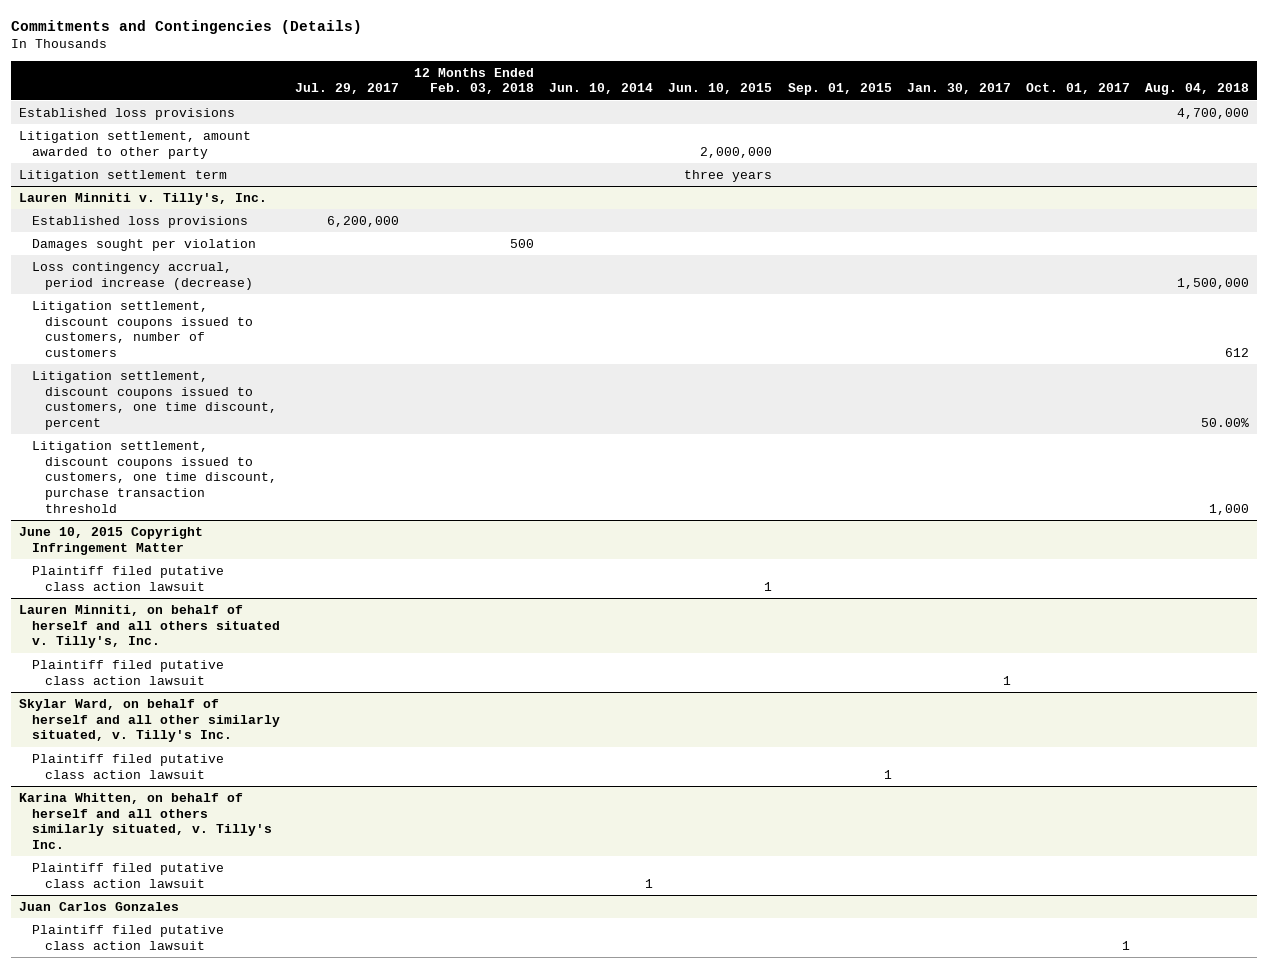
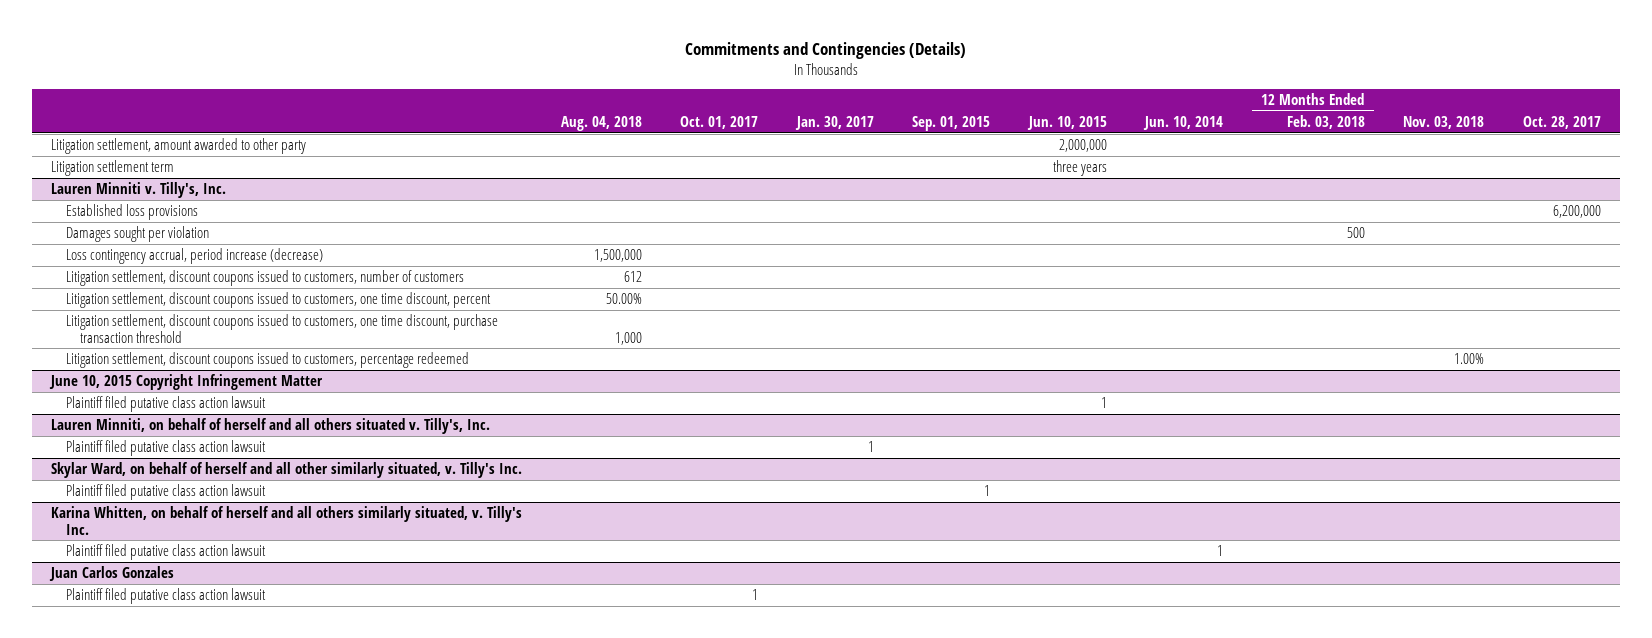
- | Jul. 29, 2017 | 12 Months Ended Feb. 03, 2018 | Jun. 10, 2014 | Jun. 10, 2015 | Sep. 01, 2015 | Jan. 30, 2017 | Oct. 01, 2017 | Aug. 04, 2018
+ | Aug. 04, 2018 | Oct. 01, 2017 | Jan. 30, 2017 | Sep. 01, 2015 | Jun. 10, 2015 | Jun. 10, 2014 | 12 Months Ended Feb. 03, 2018 | Nov. 03, 2018 | Oct. 28, 2017
- Established loss provisions | | | | | | | | 4,700,000
@ Lauren Minniti v. Tilly's, Inc.
+ Litigation settlement, discount coupons issued to customers, percentage redeemed | | | | | | | | 1.00% |

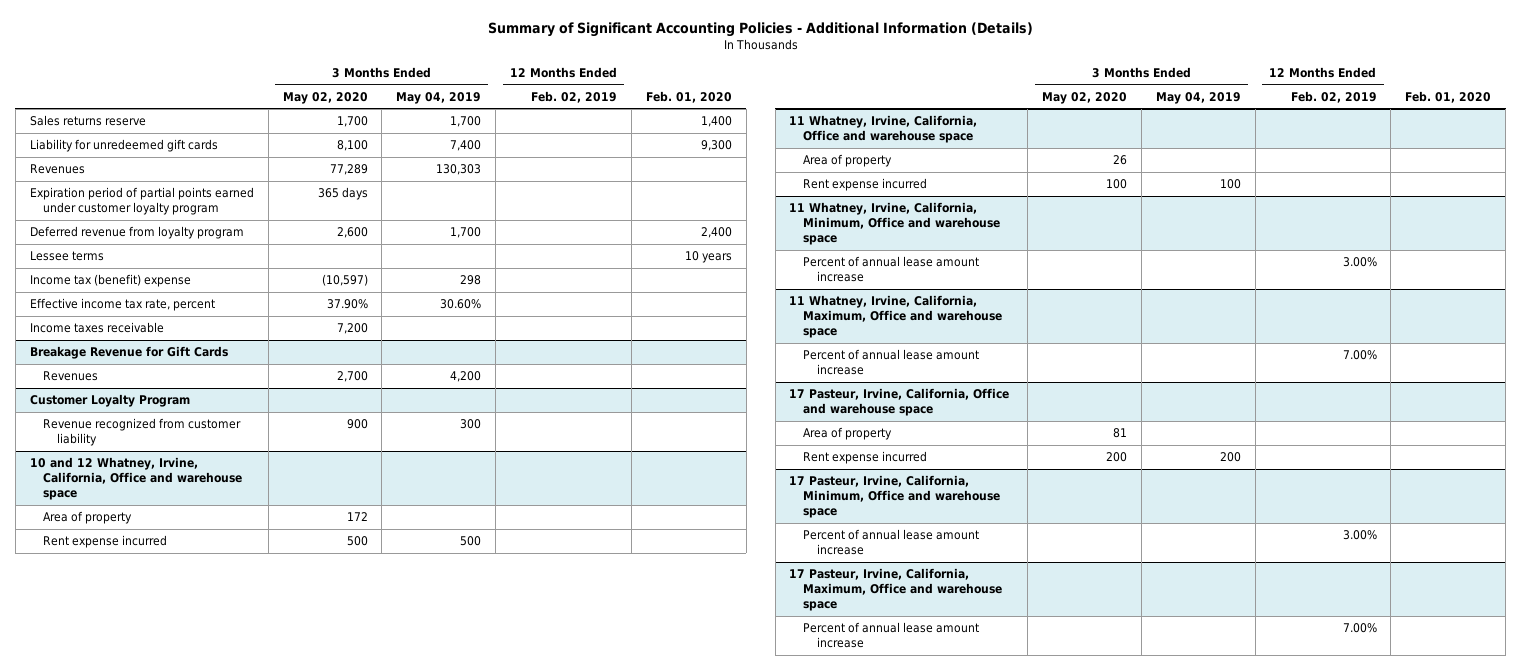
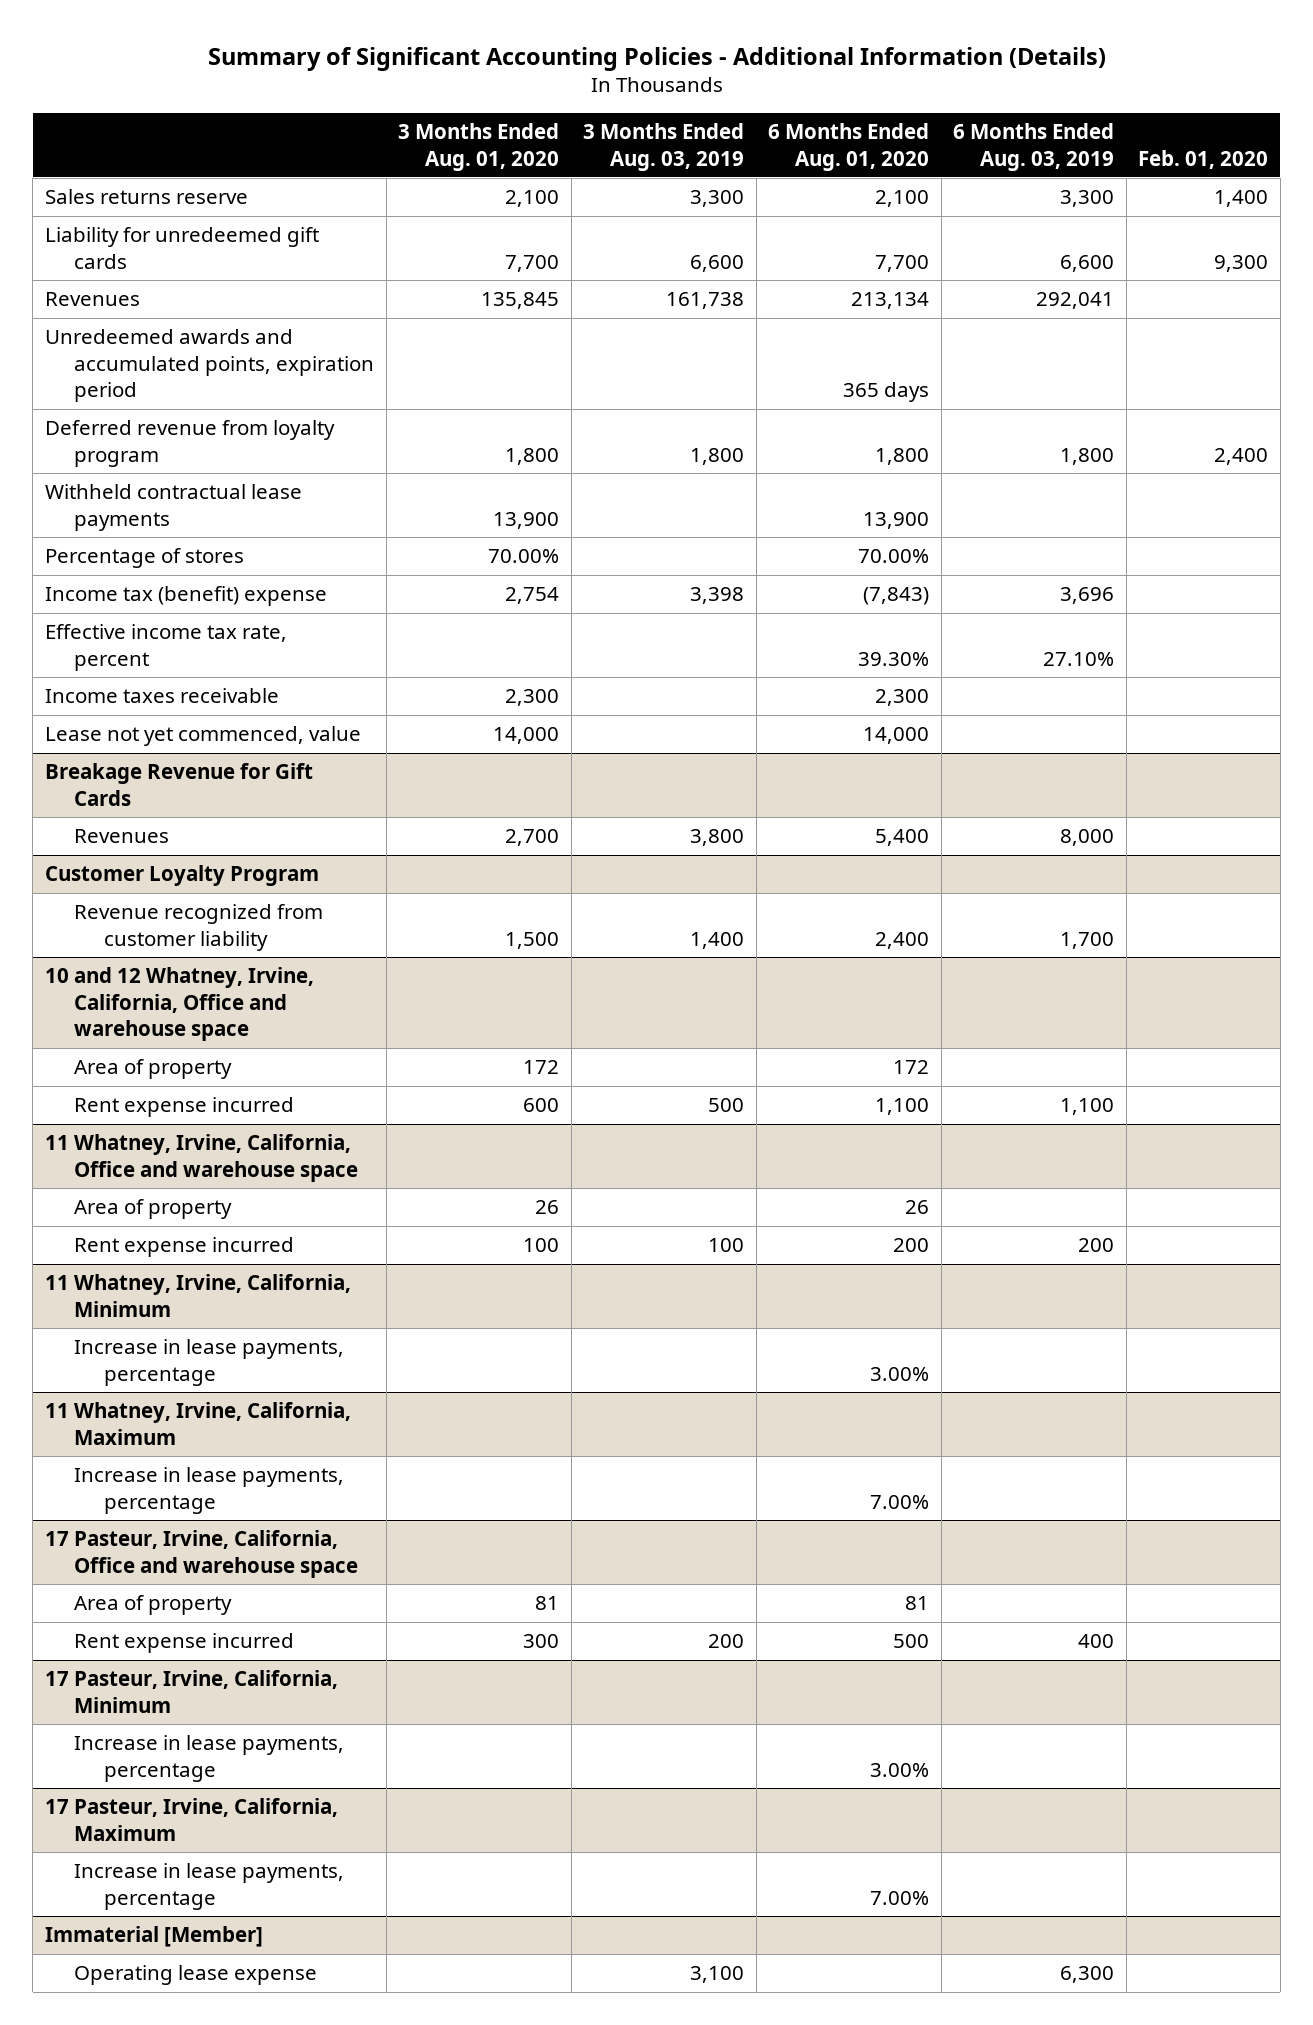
- | 3 Months Ended May 02, 2020 | 3 Months Ended May 04, 2019 | 12 Months Ended Feb. 02, 2019 | Feb. 01, 2020
+ | 3 Months Ended Aug. 01, 2020 | 3 Months Ended Aug. 03, 2019 | 6 Months Ended Aug. 01, 2020 | 6 Months Ended Aug. 03, 2019 | Feb. 01, 2020
- Expiration period of partial points earned under customer loyalty program | 365 days | | |
+ Unredeemed awards and accumulated points, expiration period | | | 365 days | |
- Lessee terms | | | | 10 years
+ Withheld contractual lease payments | 13,900 | | 13,900 | |
+ Percentage of stores | 70.00% | | 70.00% | |
+ Lease not yet commenced, value | 14,000 | | 14,000 | |
- 11 Whatney, Irvine, California, Minimum, Office and warehouse space
- Percent of annual lease amount increase | | | 3.00% |
- 11 Whatney, Irvine, California, Maximum, Office and warehouse space
- Percent of annual lease amount increase | | | 7.00% |
+ 11 Whatney, Irvine, California, Minimum
+ Increase in lease payments, percentage | | | 3.00% | |
+ 11 Whatney, Irvine, California, Maximum
+ Increase in lease payments, percentage | | | 7.00% | |
- 17 Pasteur, Irvine, California, Minimum, Office and warehouse space
- Percent of annual lease amount increase | | | 3.00% |
- 17 Pasteur, Irvine, California, Maximum, Office and warehouse space
- Percent of annual lease amount increase | | | 7.00% |
+ 17 Pasteur, Irvine, California, Minimum
+ Increase in lease payments, percentage | | | 3.00% | |
+ 17 Pasteur, Irvine, California, Maximum
+ Increase in lease payments, percentage | | | 7.00% | |
+ Immaterial [Member]
+ Operating lease expense | | 3,100 | | 6,300 |

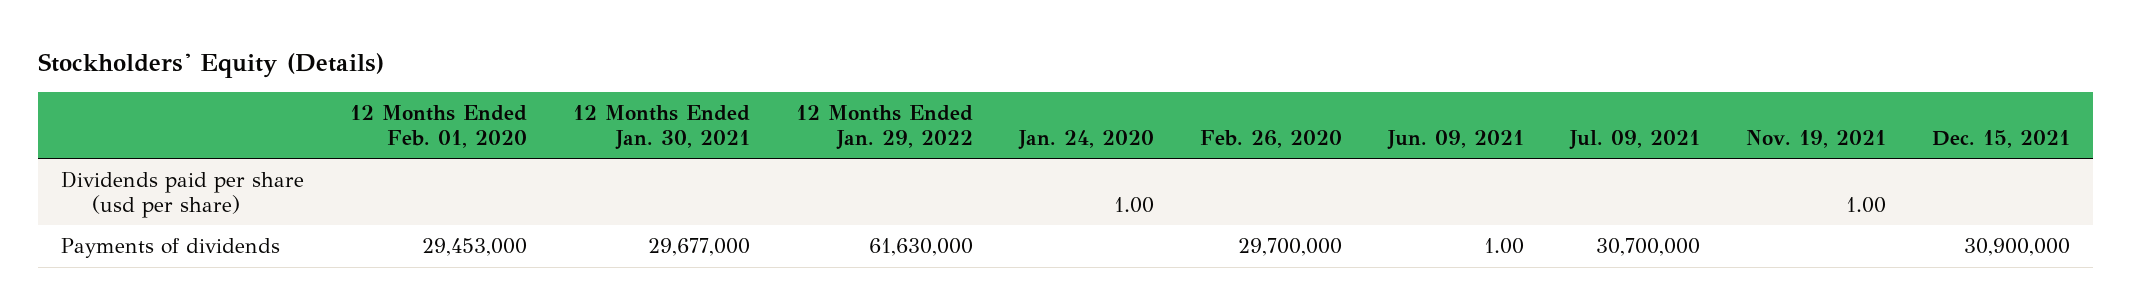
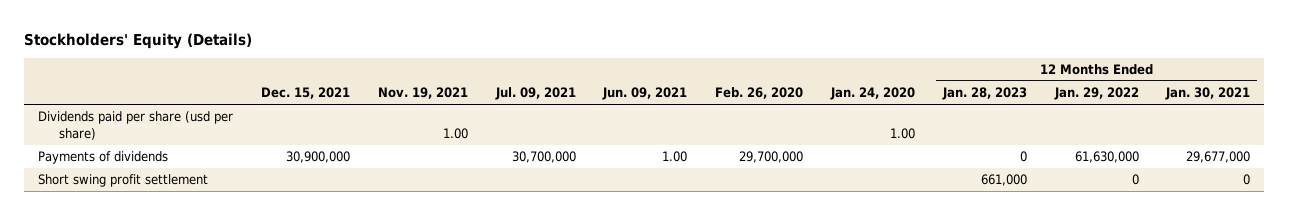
- | 12 Months Ended Feb. 01, 2020 | 12 Months Ended Jan. 30, 2021 | 12 Months Ended Jan. 29, 2022 | Jan. 24, 2020 | Feb. 26, 2020 | Jun. 09, 2021 | Jul. 09, 2021 | Nov. 19, 2021 | Dec. 15, 2021
+ | Dec. 15, 2021 | Nov. 19, 2021 | Jul. 09, 2021 | Jun. 09, 2021 | Feb. 26, 2020 | Jan. 24, 2020 | 12 Months Ended Jan. 28, 2023 | 12 Months Ended Jan. 29, 2022 | 12 Months Ended Jan. 30, 2021
+ Short swing profit settlement | | | | | | | 661,000 | 0 | 0

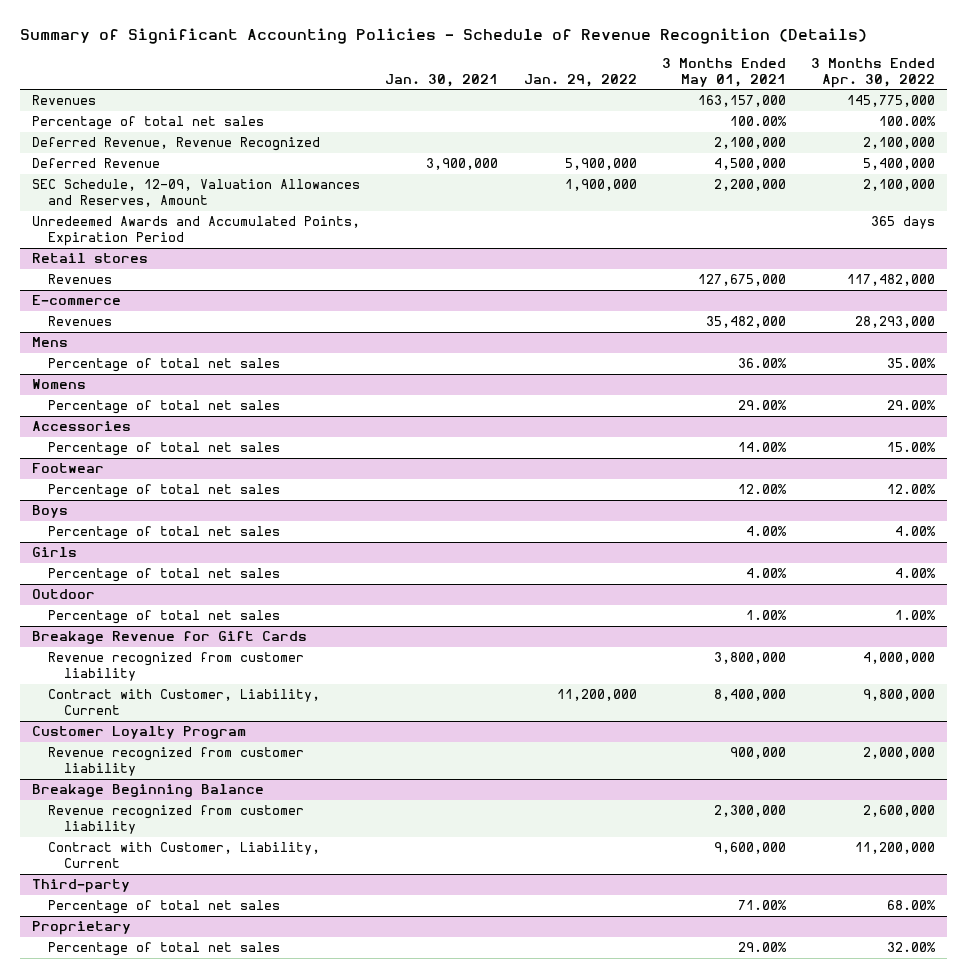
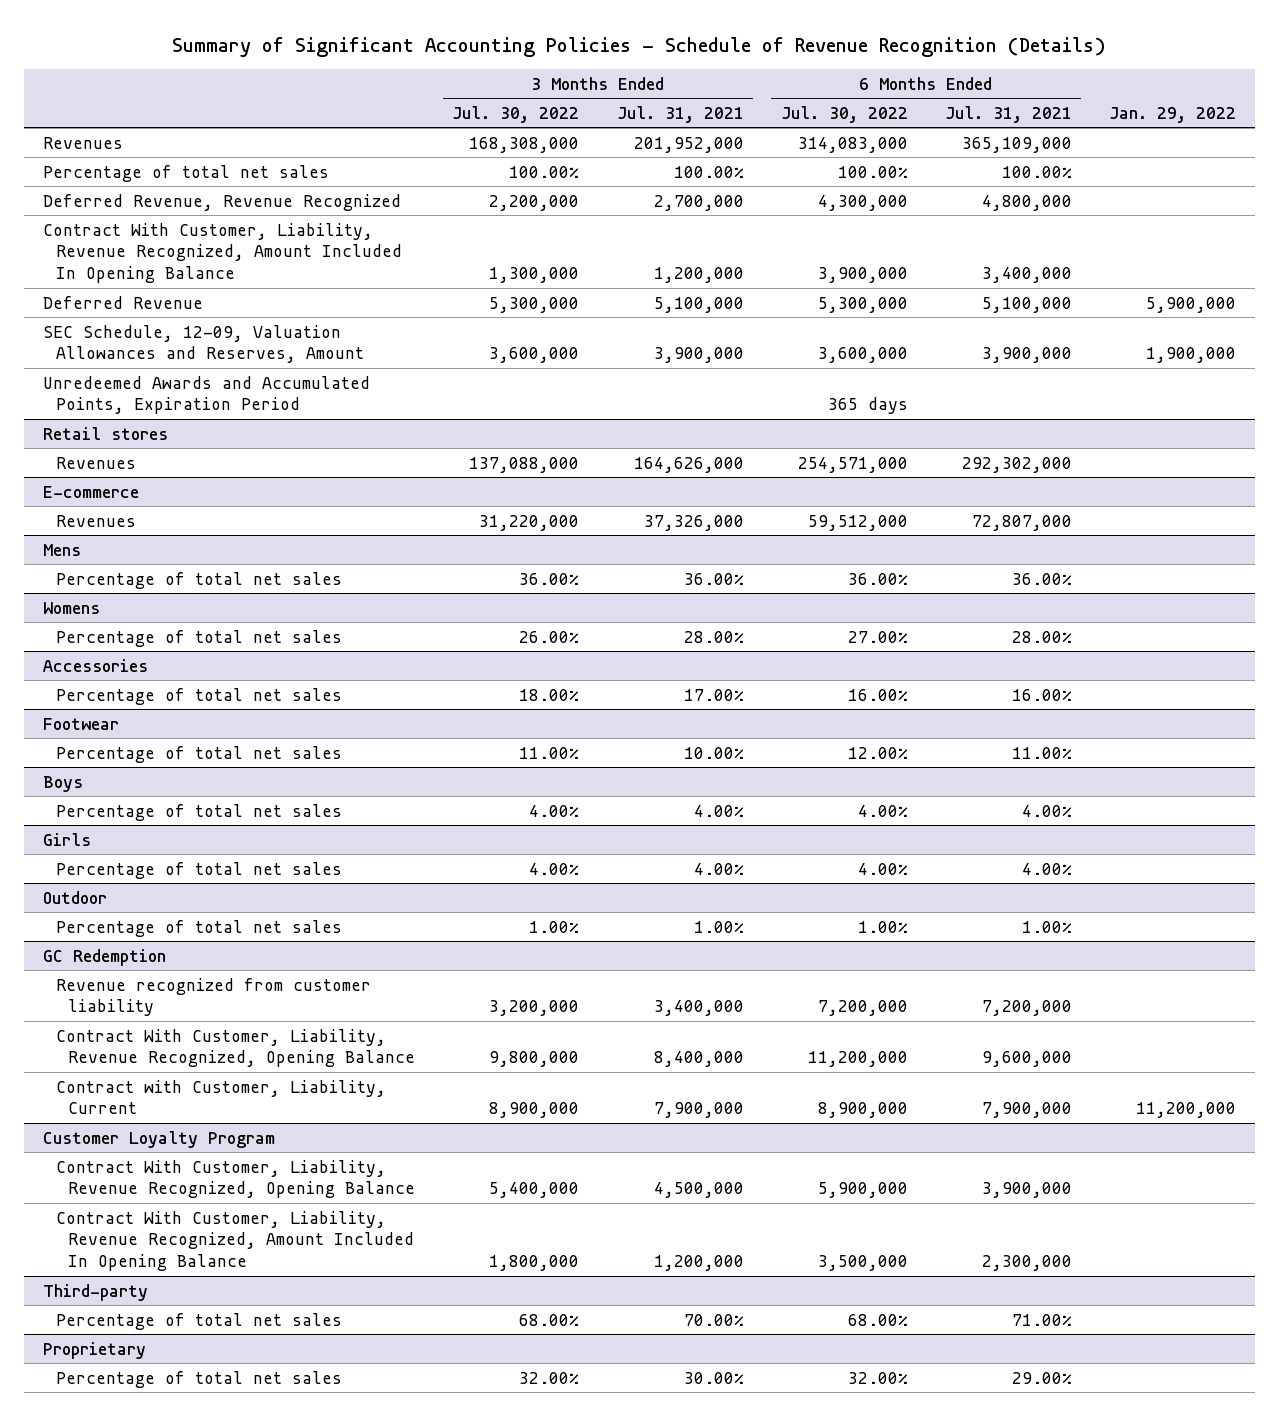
- | Jan. 30, 2021 | Jan. 29, 2022 | 3 Months Ended May 01, 2021 | 3 Months Ended Apr. 30, 2022
+ | 3 Months Ended Jul. 30, 2022 | 3 Months Ended Jul. 31, 2021 | 6 Months Ended Jul. 30, 2022 | 6 Months Ended Jul. 31, 2021 | Jan. 29, 2022
+ Contract With Customer, Liability, Revenue Recognized, Amount Included In Opening Balance | 1,300,000 | 1,200,000 | 3,900,000 | 3,400,000 |
- Breakage Revenue for Gift Cards
+ GC Redemption
+ Contract With Customer, Liability, Revenue Recognized, Opening Balance | 9,800,000 | 8,400,000 | 11,200,000 | 9,600,000 |
@ Customer Loyalty Program
- Revenue recognized from customer liability | | | 900,000 | 2,000,000
- Breakage Beginning Balance
- Revenue recognized from customer liability | | | 2,300,000 | 2,600,000
- Contract with Customer, Liability, Current | | | 9,600,000 | 11,200,000
@ Customer Loyalty Program
+ Contract With Customer, Liability, Revenue Recognized, Opening Balance | 5,400,000 | 4,500,000 | 5,900,000 | 3,900,000 |
+ Contract With Customer, Liability, Revenue Recognized, Amount Included In Opening Balance | 1,800,000 | 1,200,000 | 3,500,000 | 2,300,000 |

